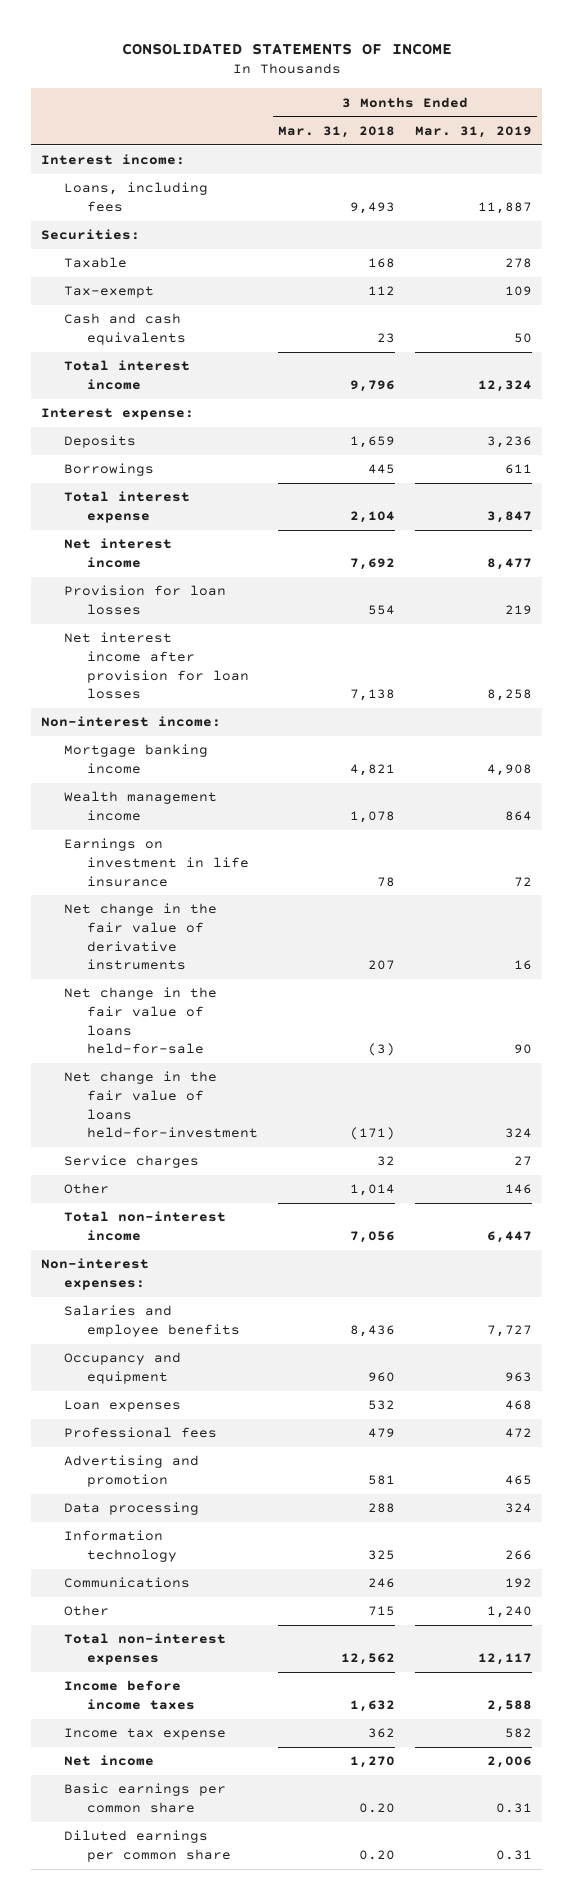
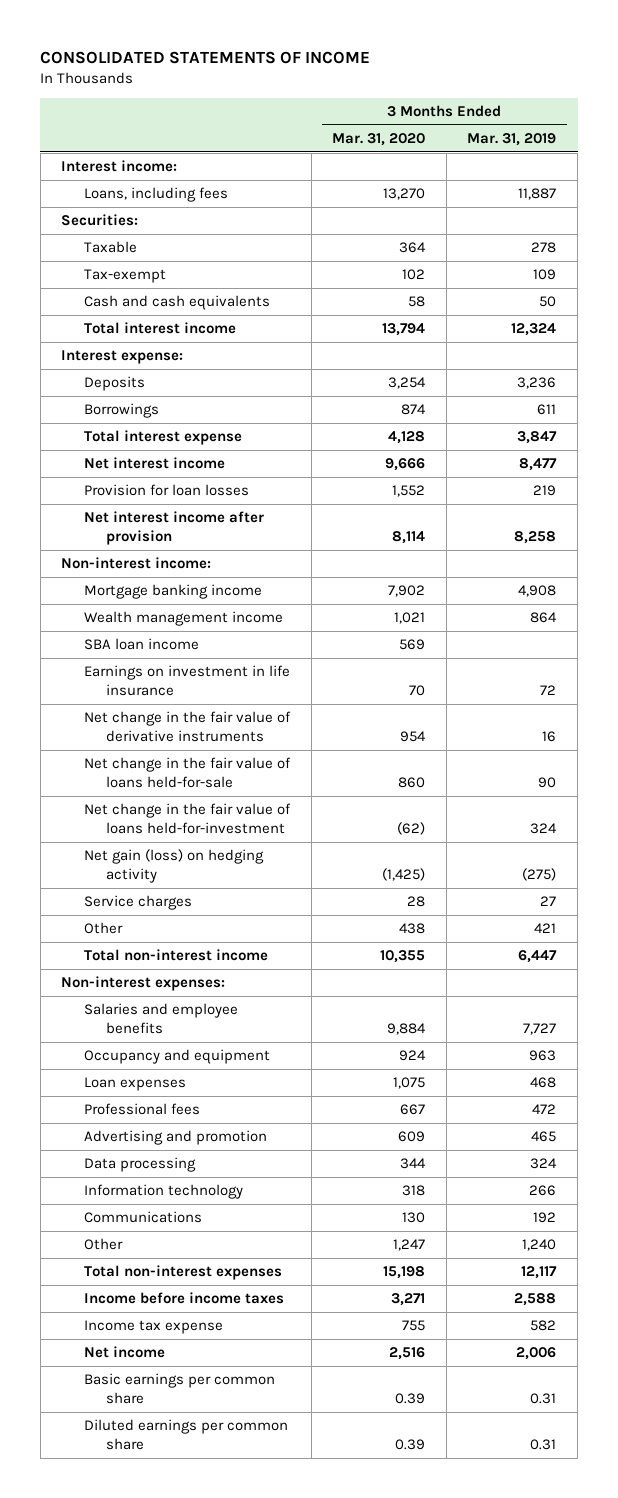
- | 3 Months Ended Mar. 31, 2018 | 3 Months Ended Mar. 31, 2019
+ | 3 Months Ended Mar. 31, 2020 | 3 Months Ended Mar. 31, 2019
- Net interest income after provision for loan losses | 7,138 | 8,258
+ Net interest income after provision | 8,114 | 8,258
+ SBA loan income | 569 |
+ Net gain (loss) on hedging activity | (1,425) | (275)
- Other | 1,014 | 146
+ Other | 438 | 421

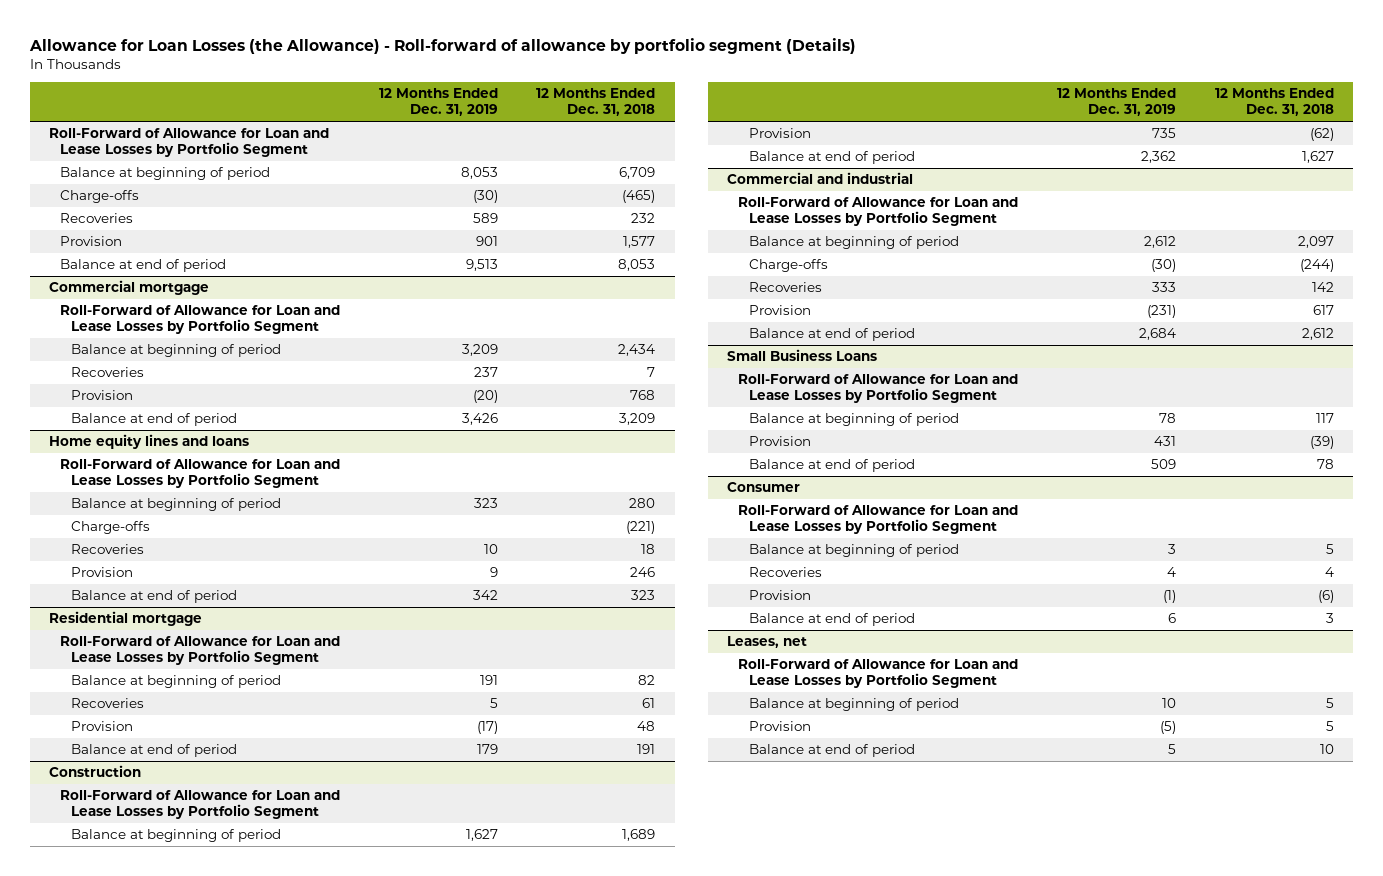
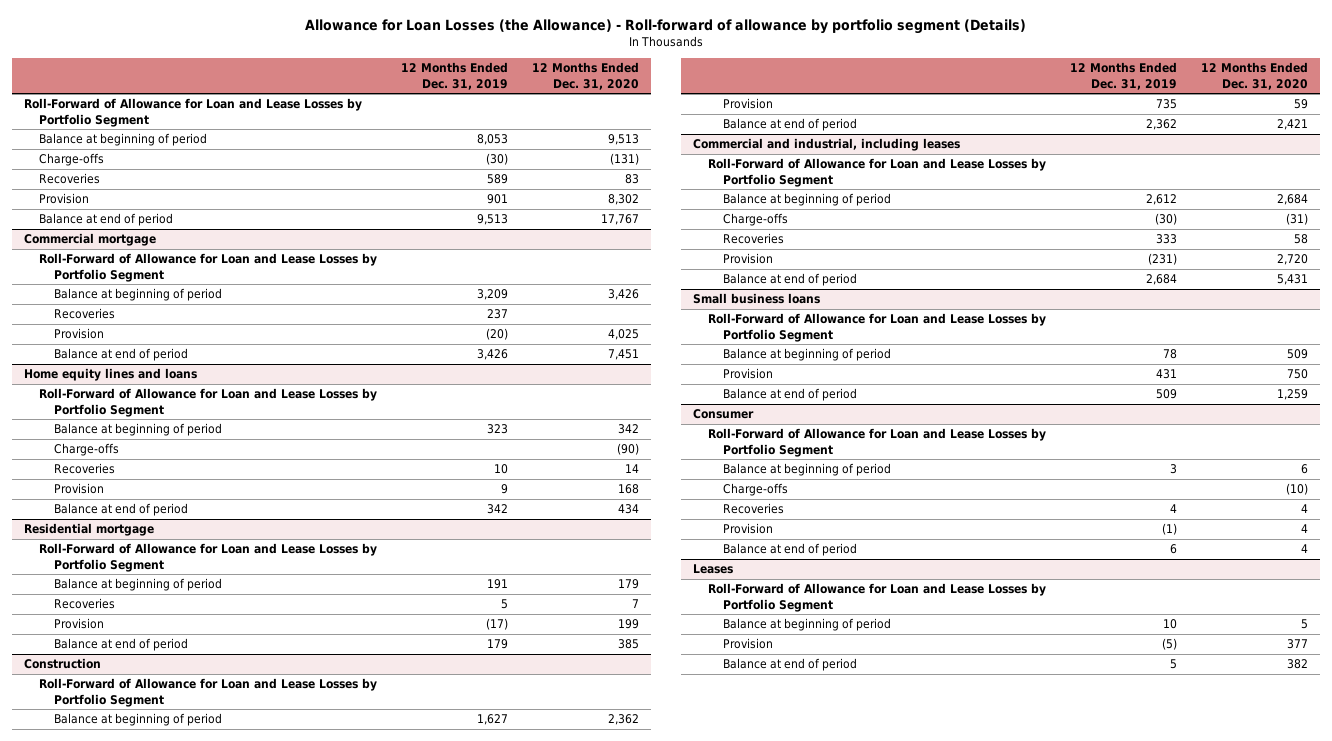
- | 12 Months Ended Dec. 31, 2019 | 12 Months Ended Dec. 31, 2018
+ | 12 Months Ended Dec. 31, 2019 | 12 Months Ended Dec. 31, 2020
- Commercial and industrial
+ Commercial and industrial, including leases
- Small Business Loans
+ Small business loans
@ Consumer
+ Charge-offs | | (10)
- Leases, net
+ Leases

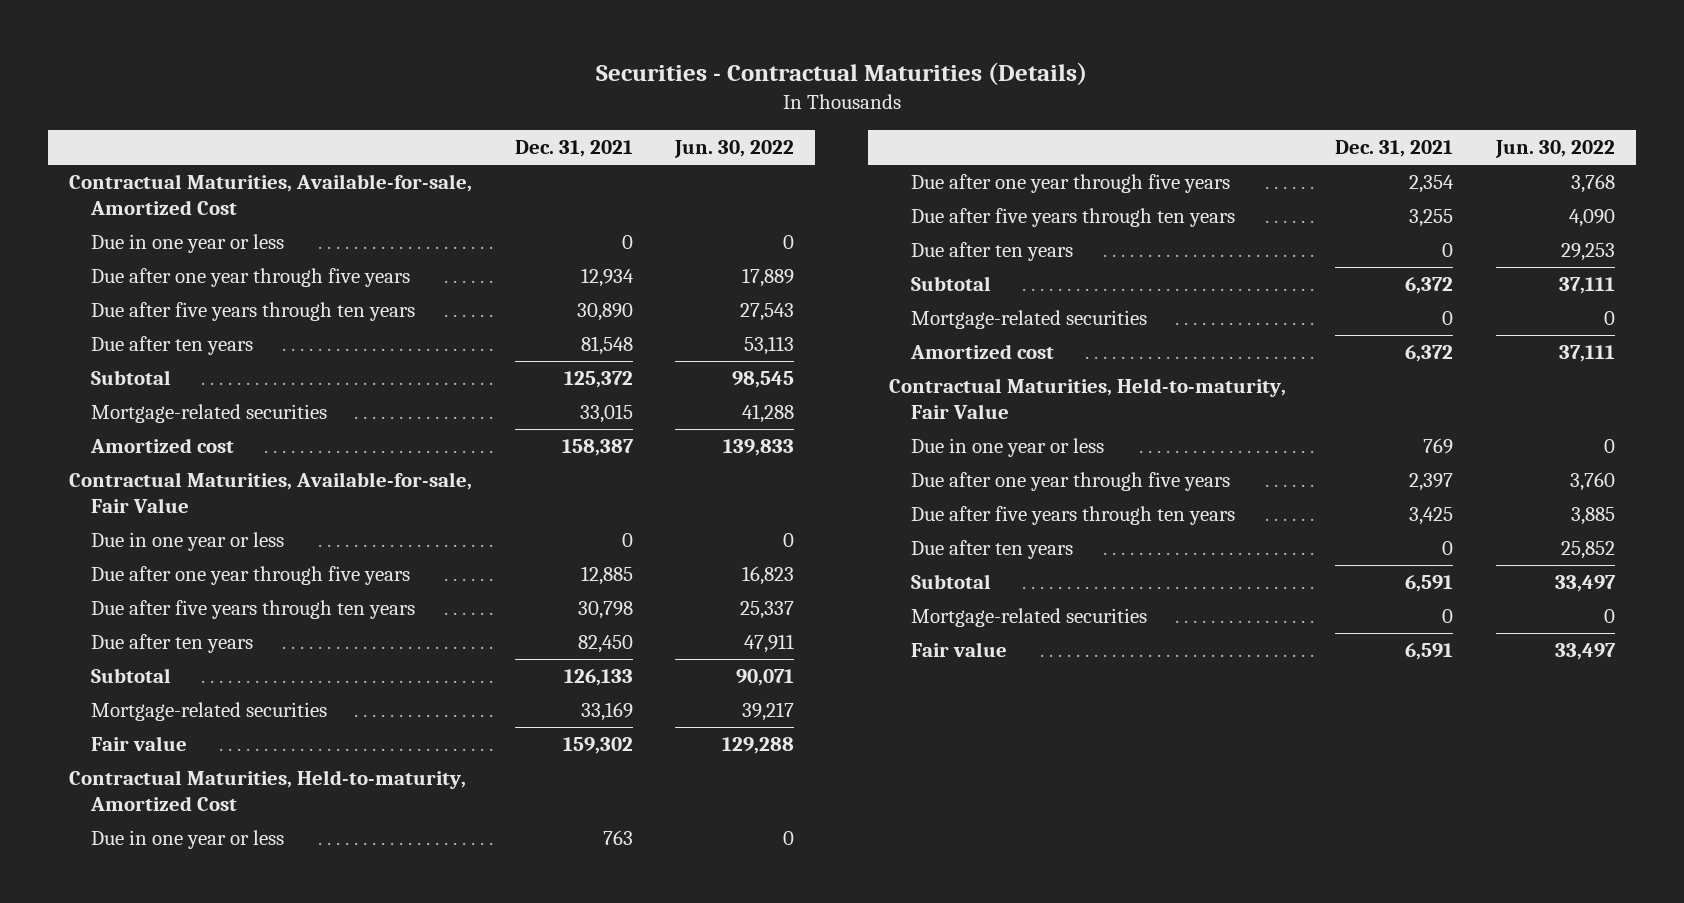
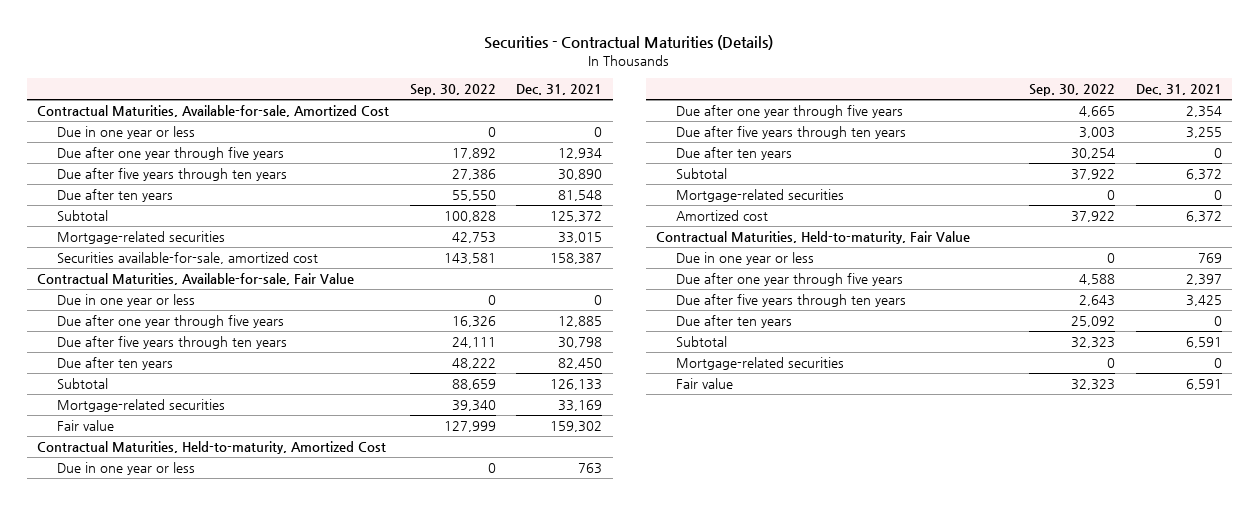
- | Dec. 31, 2021 | Jun. 30, 2022
+ | Sep. 30, 2022 | Dec. 31, 2021
- Amortized cost | 158,387 | 139,833
+ Securities available-for-sale, amortized cost | 143,581 | 158,387

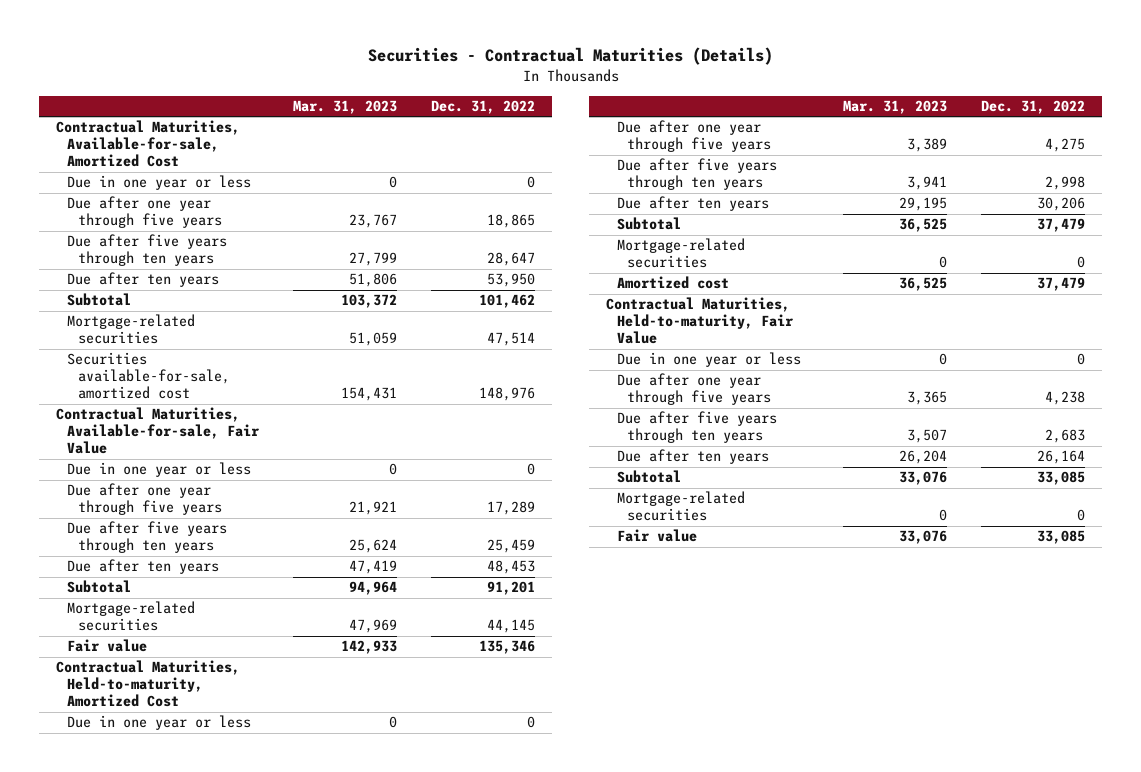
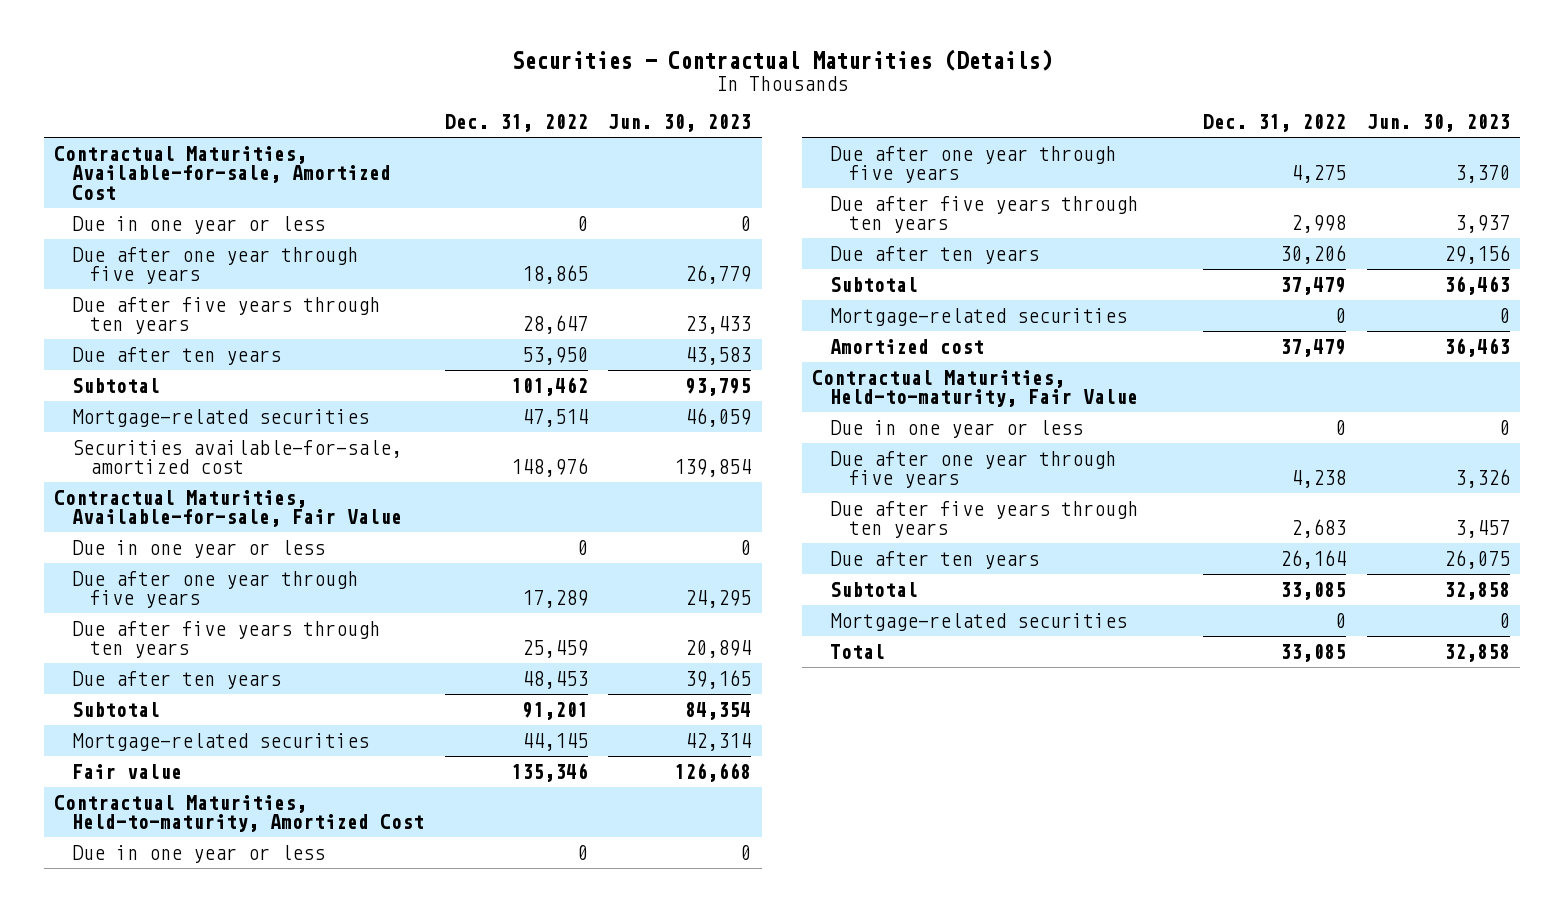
- | Mar. 31, 2023 | Dec. 31, 2022
+ | Dec. 31, 2022 | Jun. 30, 2023
- Fair value | 33,076 | 33,085
+ Total | 33,085 | 32,858

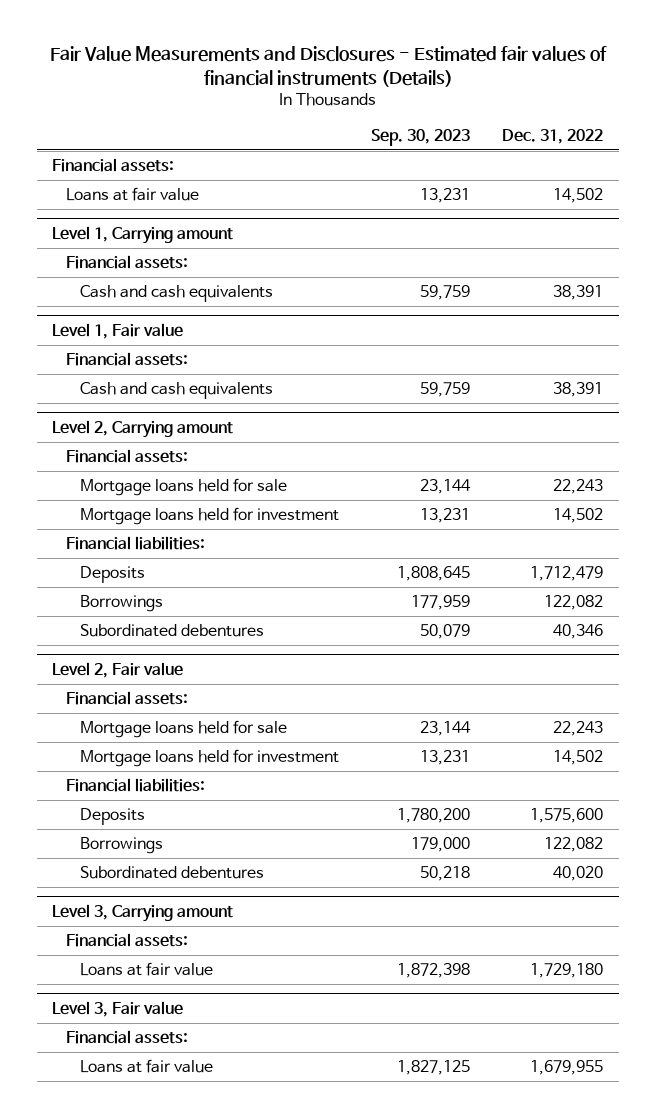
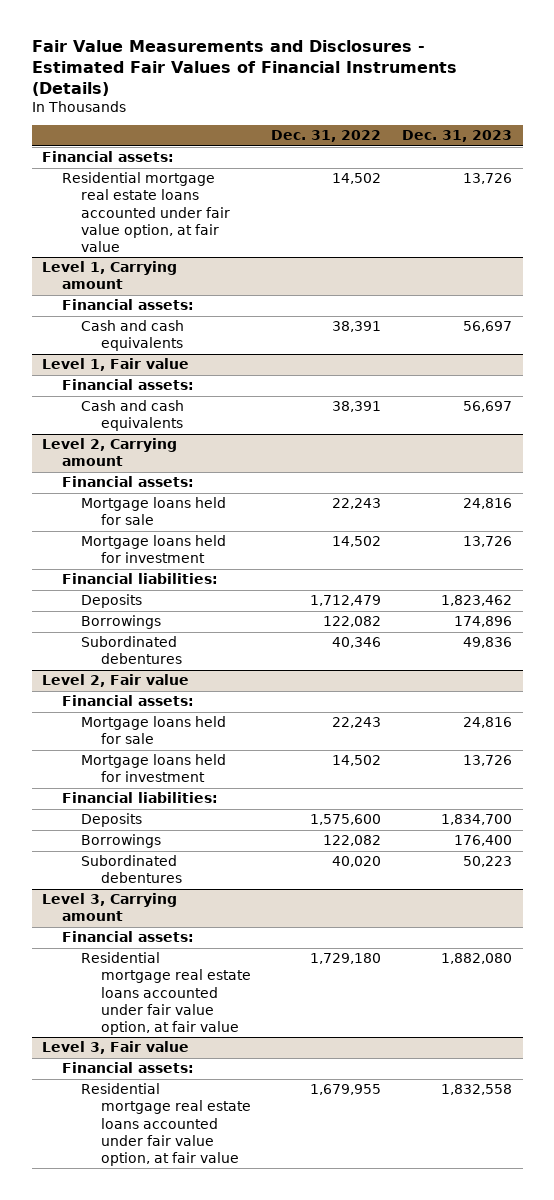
- Fair Value Measurements and Disclosures - Estimated fair values of financial instruments (Details)
+ Fair Value Measurements and Disclosures - Estimated Fair Values of Financial Instruments (Details)
- | Sep. 30, 2023 | Dec. 31, 2022
+ | Dec. 31, 2022 | Dec. 31, 2023
- Loans at fair value | 13,231 | 14,502
+ Residential mortgage real estate loans accounted under fair value option, at fair value | 14,502 | 13,726
@ Level 3, Carrying amount
- Loans at fair value | 1,872,398 | 1,729,180
+ Residential mortgage real estate loans accounted under fair value option, at fair value | 1,729,180 | 1,882,080
@ Level 3, Fair value
- Loans at fair value | 1,827,125 | 1,679,955
+ Residential mortgage real estate loans accounted under fair value option, at fair value | 1,679,955 | 1,832,558

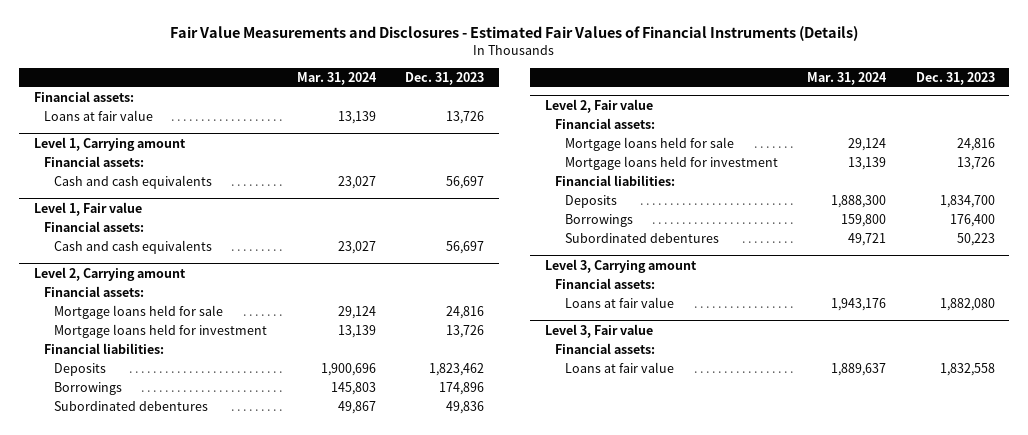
- | Dec. 31, 2022 | Dec. 31, 2023
+ | Mar. 31, 2024 | Dec. 31, 2023
- Residential mortgage real estate loans accounted under fair value option, at fair value | 14,502 | 13,726
+ Loans at fair value | 13,139 | 13,726
@ Level 3, Carrying amount
- Residential mortgage real estate loans accounted under fair value option, at fair value | 1,729,180 | 1,882,080
+ Loans at fair value | 1,943,176 | 1,882,080
@ Level 3, Fair value
- Residential mortgage real estate loans accounted under fair value option, at fair value | 1,679,955 | 1,832,558
+ Loans at fair value | 1,889,637 | 1,832,558

